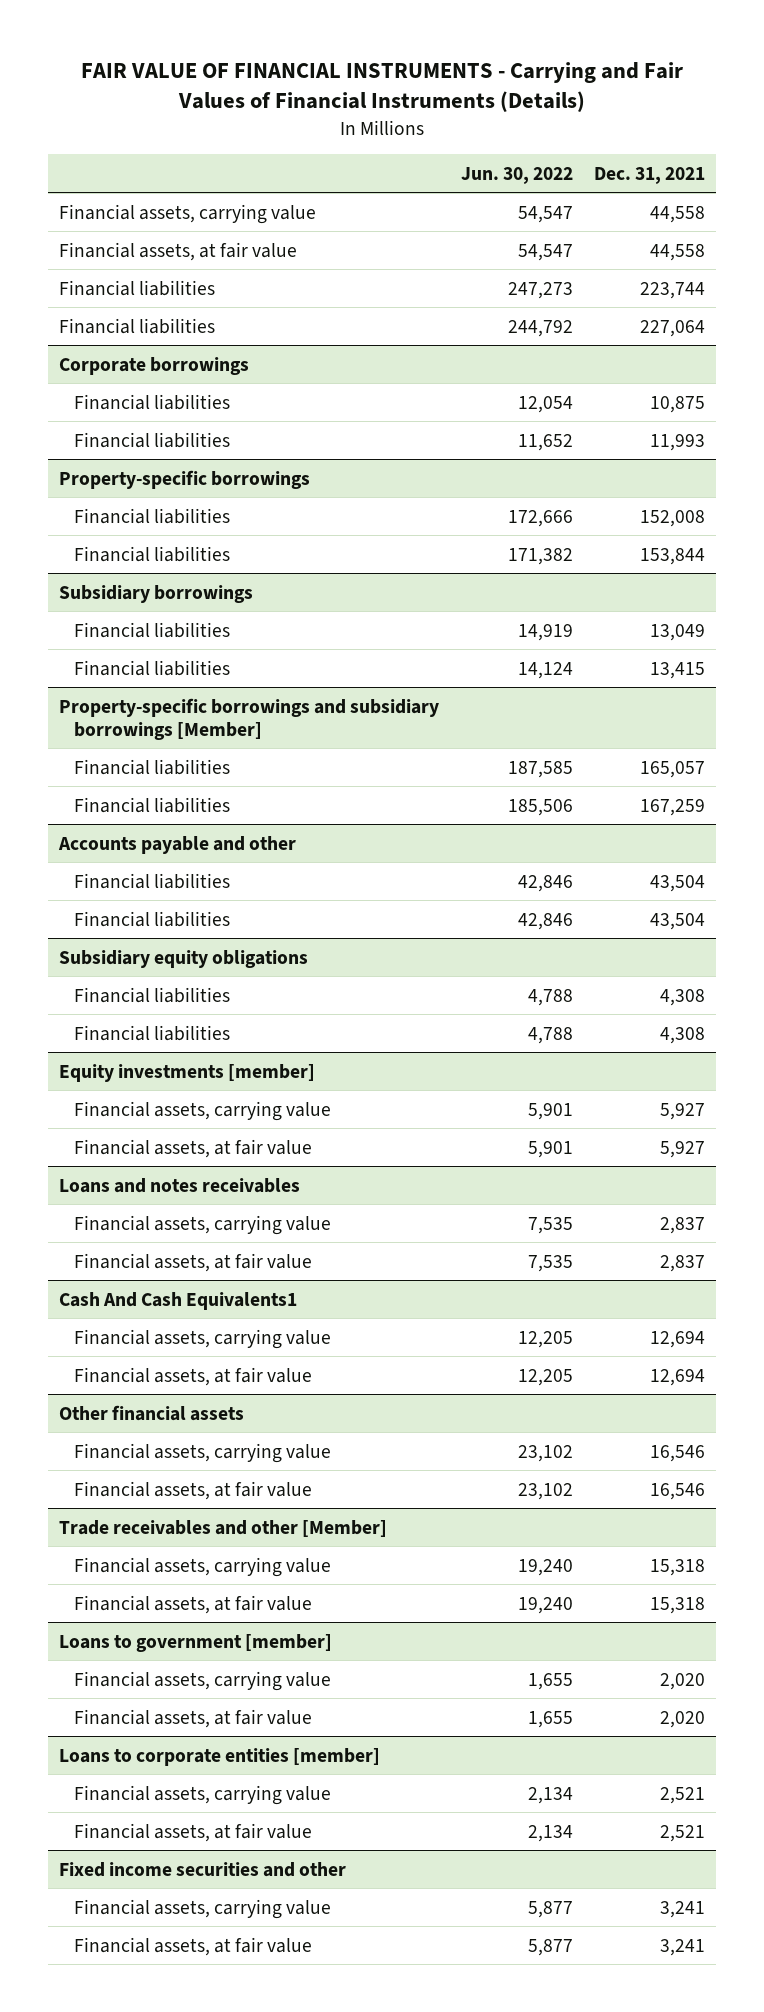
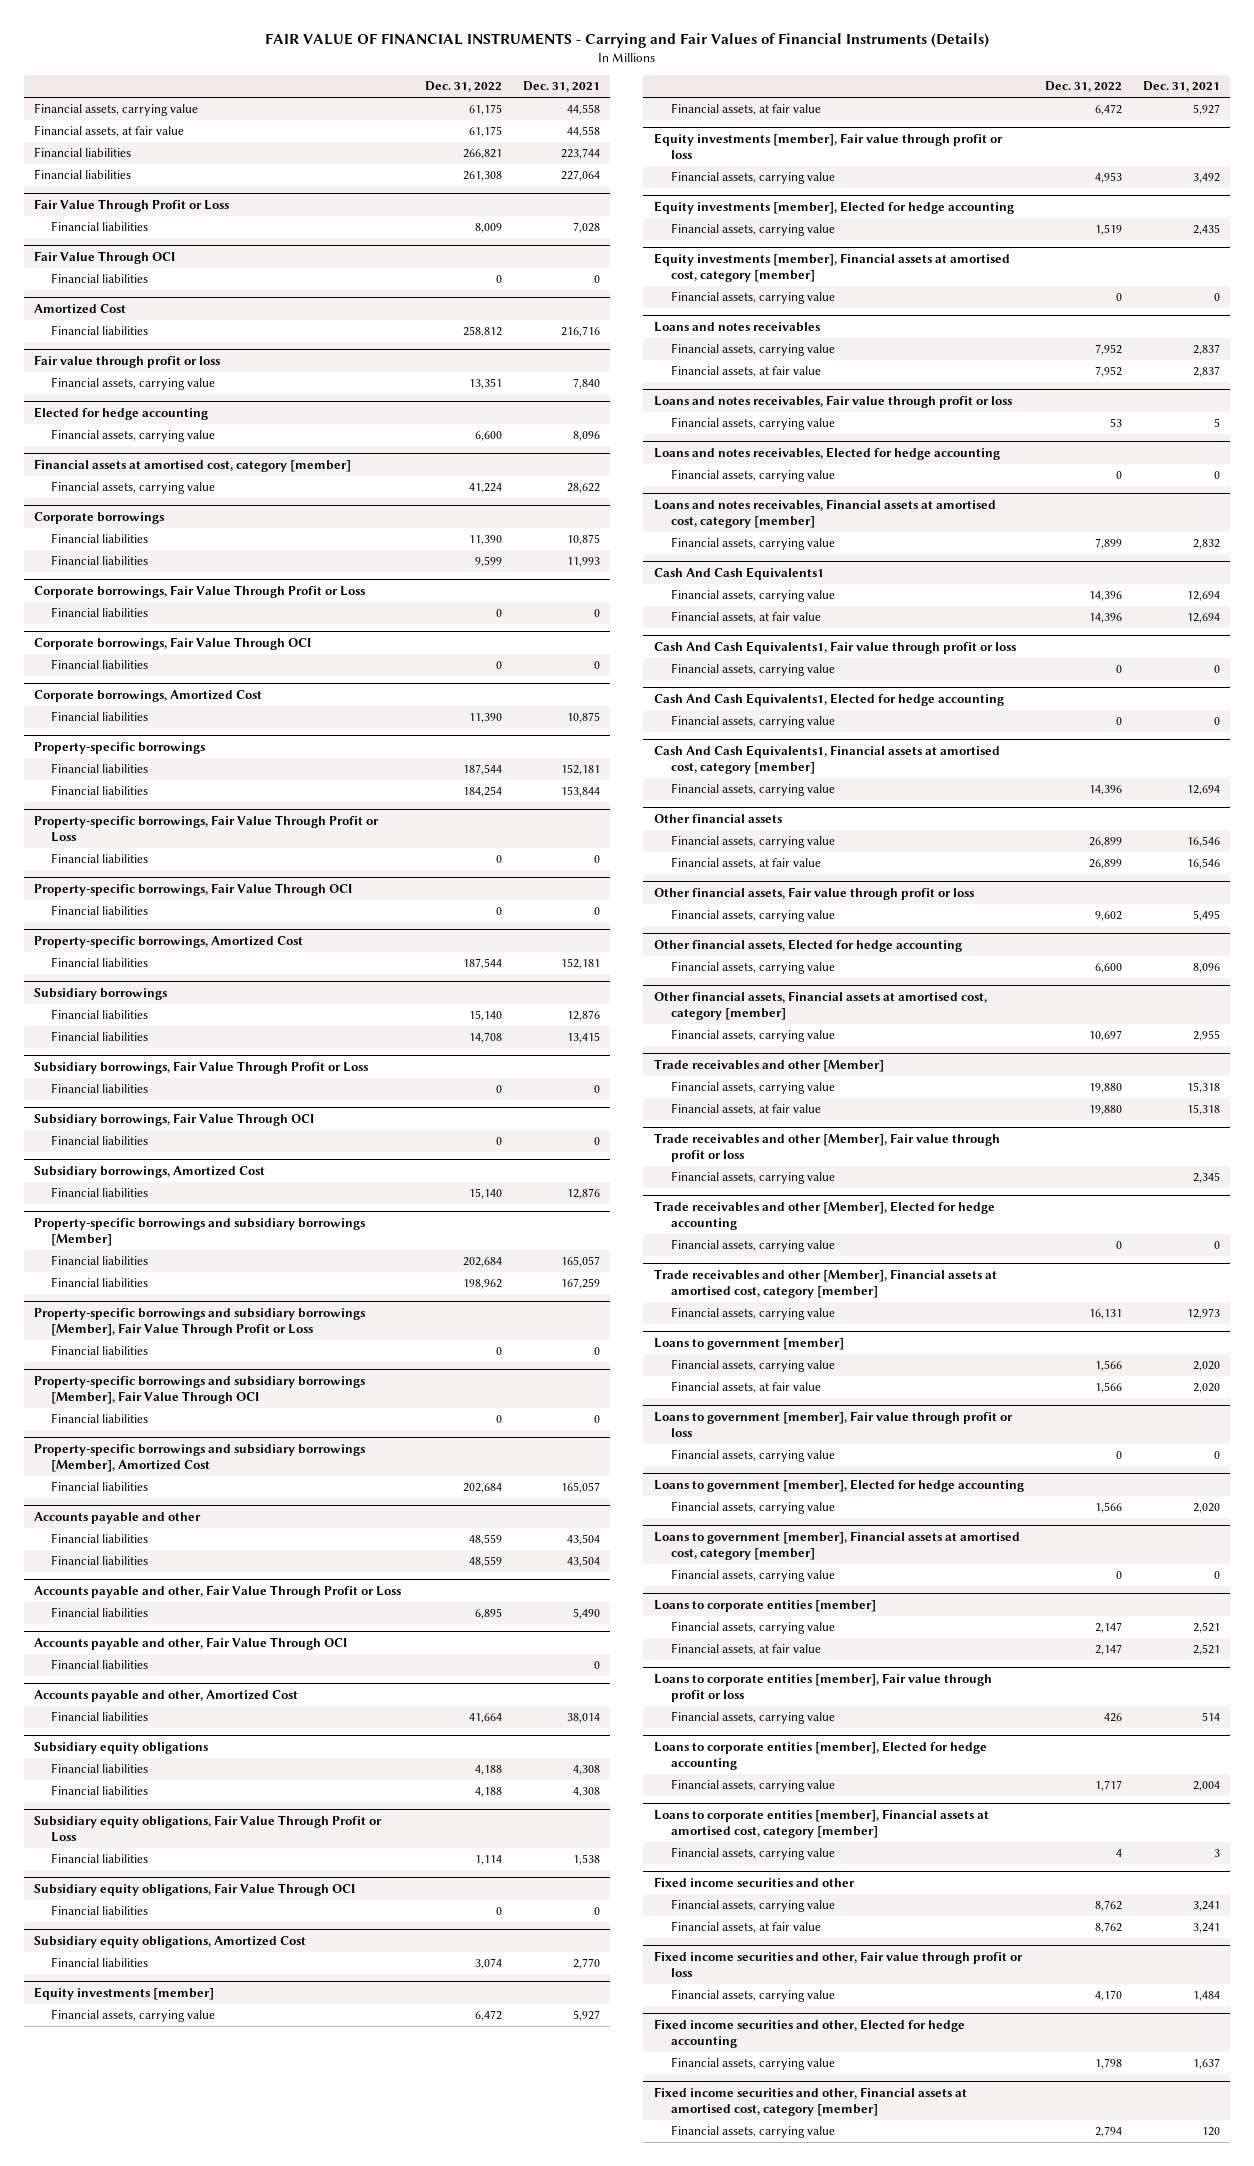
- | Jun. 30, 2022 | Dec. 31, 2021
+ | Dec. 31, 2022 | Dec. 31, 2021
+ Fair Value Through Profit or Loss
+ Financial liabilities | 8,009 | 7,028
+ Fair Value Through OCI
+ Financial liabilities | 0 | 0
+ Amortized Cost
+ Financial liabilities | 258,812 | 216,716
+ Fair value through profit or loss
+ Financial assets, carrying value | 13,351 | 7,840
+ Elected for hedge accounting
+ Financial assets, carrying value | 6,600 | 8,096
+ Financial assets at amortised cost, category [member]
+ Financial assets, carrying value | 41,224 | 28,622
+ Corporate borrowings, Fair Value Through Profit or Loss
+ Financial liabilities | 0 | 0
+ Corporate borrowings, Fair Value Through OCI
+ Financial liabilities | 0 | 0
+ Corporate borrowings, Amortized Cost
+ Financial liabilities | 11,390 | 10,875
@ Property-specific borrowings
- Financial liabilities | 172,666 | 152,008
+ Financial liabilities | 187,544 | 152,181
+ Property-specific borrowings, Fair Value Through Profit or Loss
+ Financial liabilities | 0 | 0
+ Property-specific borrowings, Fair Value Through OCI
+ Financial liabilities | 0 | 0
+ Property-specific borrowings, Amortized Cost
+ Financial liabilities | 187,544 | 152,181
@ Subsidiary borrowings
- Financial liabilities | 14,919 | 13,049
+ Financial liabilities | 15,140 | 12,876
+ Subsidiary borrowings, Fair Value Through Profit or Loss
+ Financial liabilities | 0 | 0
+ Subsidiary borrowings, Fair Value Through OCI
+ Financial liabilities | 0 | 0
+ Subsidiary borrowings, Amortized Cost
+ Financial liabilities | 15,140 | 12,876
+ Property-specific borrowings and subsidiary borrowings [Member], Fair Value Through Profit or Loss
+ Financial liabilities | 0 | 0
+ Property-specific borrowings and subsidiary borrowings [Member], Fair Value Through OCI
+ Financial liabilities | 0 | 0
+ Property-specific borrowings and subsidiary borrowings [Member], Amortized Cost
+ Financial liabilities | 202,684 | 165,057
+ Accounts payable and other, Fair Value Through Profit or Loss
+ Financial liabilities | 6,895 | 5,490
+ Accounts payable and other, Fair Value Through OCI
+ Financial liabilities | | 0
+ Accounts payable and other, Amortized Cost
+ Financial liabilities | 41,664 | 38,014
+ Subsidiary equity obligations, Fair Value Through Profit or Loss
+ Financial liabilities | 1,114 | 1,538
+ Subsidiary equity obligations, Fair Value Through OCI
+ Financial liabilities | 0 | 0
+ Subsidiary equity obligations, Amortized Cost
+ Financial liabilities | 3,074 | 2,770
+ Equity investments [member], Fair value through profit or loss
+ Financial assets, carrying value | 4,953 | 3,492
+ Equity investments [member], Elected for hedge accounting
+ Financial assets, carrying value | 1,519 | 2,435
+ Equity investments [member], Financial assets at amortised cost, category [member]
+ Financial assets, carrying value | 0 | 0
+ Loans and notes receivables, Fair value through profit or loss
+ Financial assets, carrying value | 53 | 5
+ Loans and notes receivables, Elected for hedge accounting
+ Financial assets, carrying value | 0 | 0
+ Loans and notes receivables, Financial assets at amortised cost, category [member]
+ Financial assets, carrying value | 7,899 | 2,832
+ Cash And Cash Equivalents1, Fair value through profit or loss
+ Financial assets, carrying value | 0 | 0
+ Cash And Cash Equivalents1, Elected for hedge accounting
+ Financial assets, carrying value | 0 | 0
+ Cash And Cash Equivalents1, Financial assets at amortised cost, category [member]
+ Financial assets, carrying value | 14,396 | 12,694
+ Other financial assets, Fair value through profit or loss
+ Financial assets, carrying value | 9,602 | 5,495
+ Other financial assets, Elected for hedge accounting
+ Financial assets, carrying value | 6,600 | 8,096
+ Other financial assets, Financial assets at amortised cost, category [member]
+ Financial assets, carrying value | 10,697 | 2,955
+ Trade receivables and other [Member], Fair value through profit or loss
+ Financial assets, carrying value | | 2,345
+ Trade receivables and other [Member], Elected for hedge accounting
+ Financial assets, carrying value | 0 | 0
+ Trade receivables and other [Member], Financial assets at amortised cost, category [member]
+ Financial assets, carrying value | 16,131 | 12,973
+ Loans to government [member], Fair value through profit or loss
+ Financial assets, carrying value | 0 | 0
+ Loans to government [member], Elected for hedge accounting
+ Financial assets, carrying value | 1,566 | 2,020
+ Loans to government [member], Financial assets at amortised cost, category [member]
+ Financial assets, carrying value | 0 | 0
+ Loans to corporate entities [member], Fair value through profit or loss
+ Financial assets, carrying value | 426 | 514
+ Loans to corporate entities [member], Elected for hedge accounting
+ Financial assets, carrying value | 1,717 | 2,004
+ Loans to corporate entities [member], Financial assets at amortised cost, category [member]
+ Financial assets, carrying value | 4 | 3
+ Fixed income securities and other, Fair value through profit or loss
+ Financial assets, carrying value | 4,170 | 1,484
+ Fixed income securities and other, Elected for hedge accounting
+ Financial assets, carrying value | 1,798 | 1,637
+ Fixed income securities and other, Financial assets at amortised cost, category [member]
+ Financial assets, carrying value | 2,794 | 120

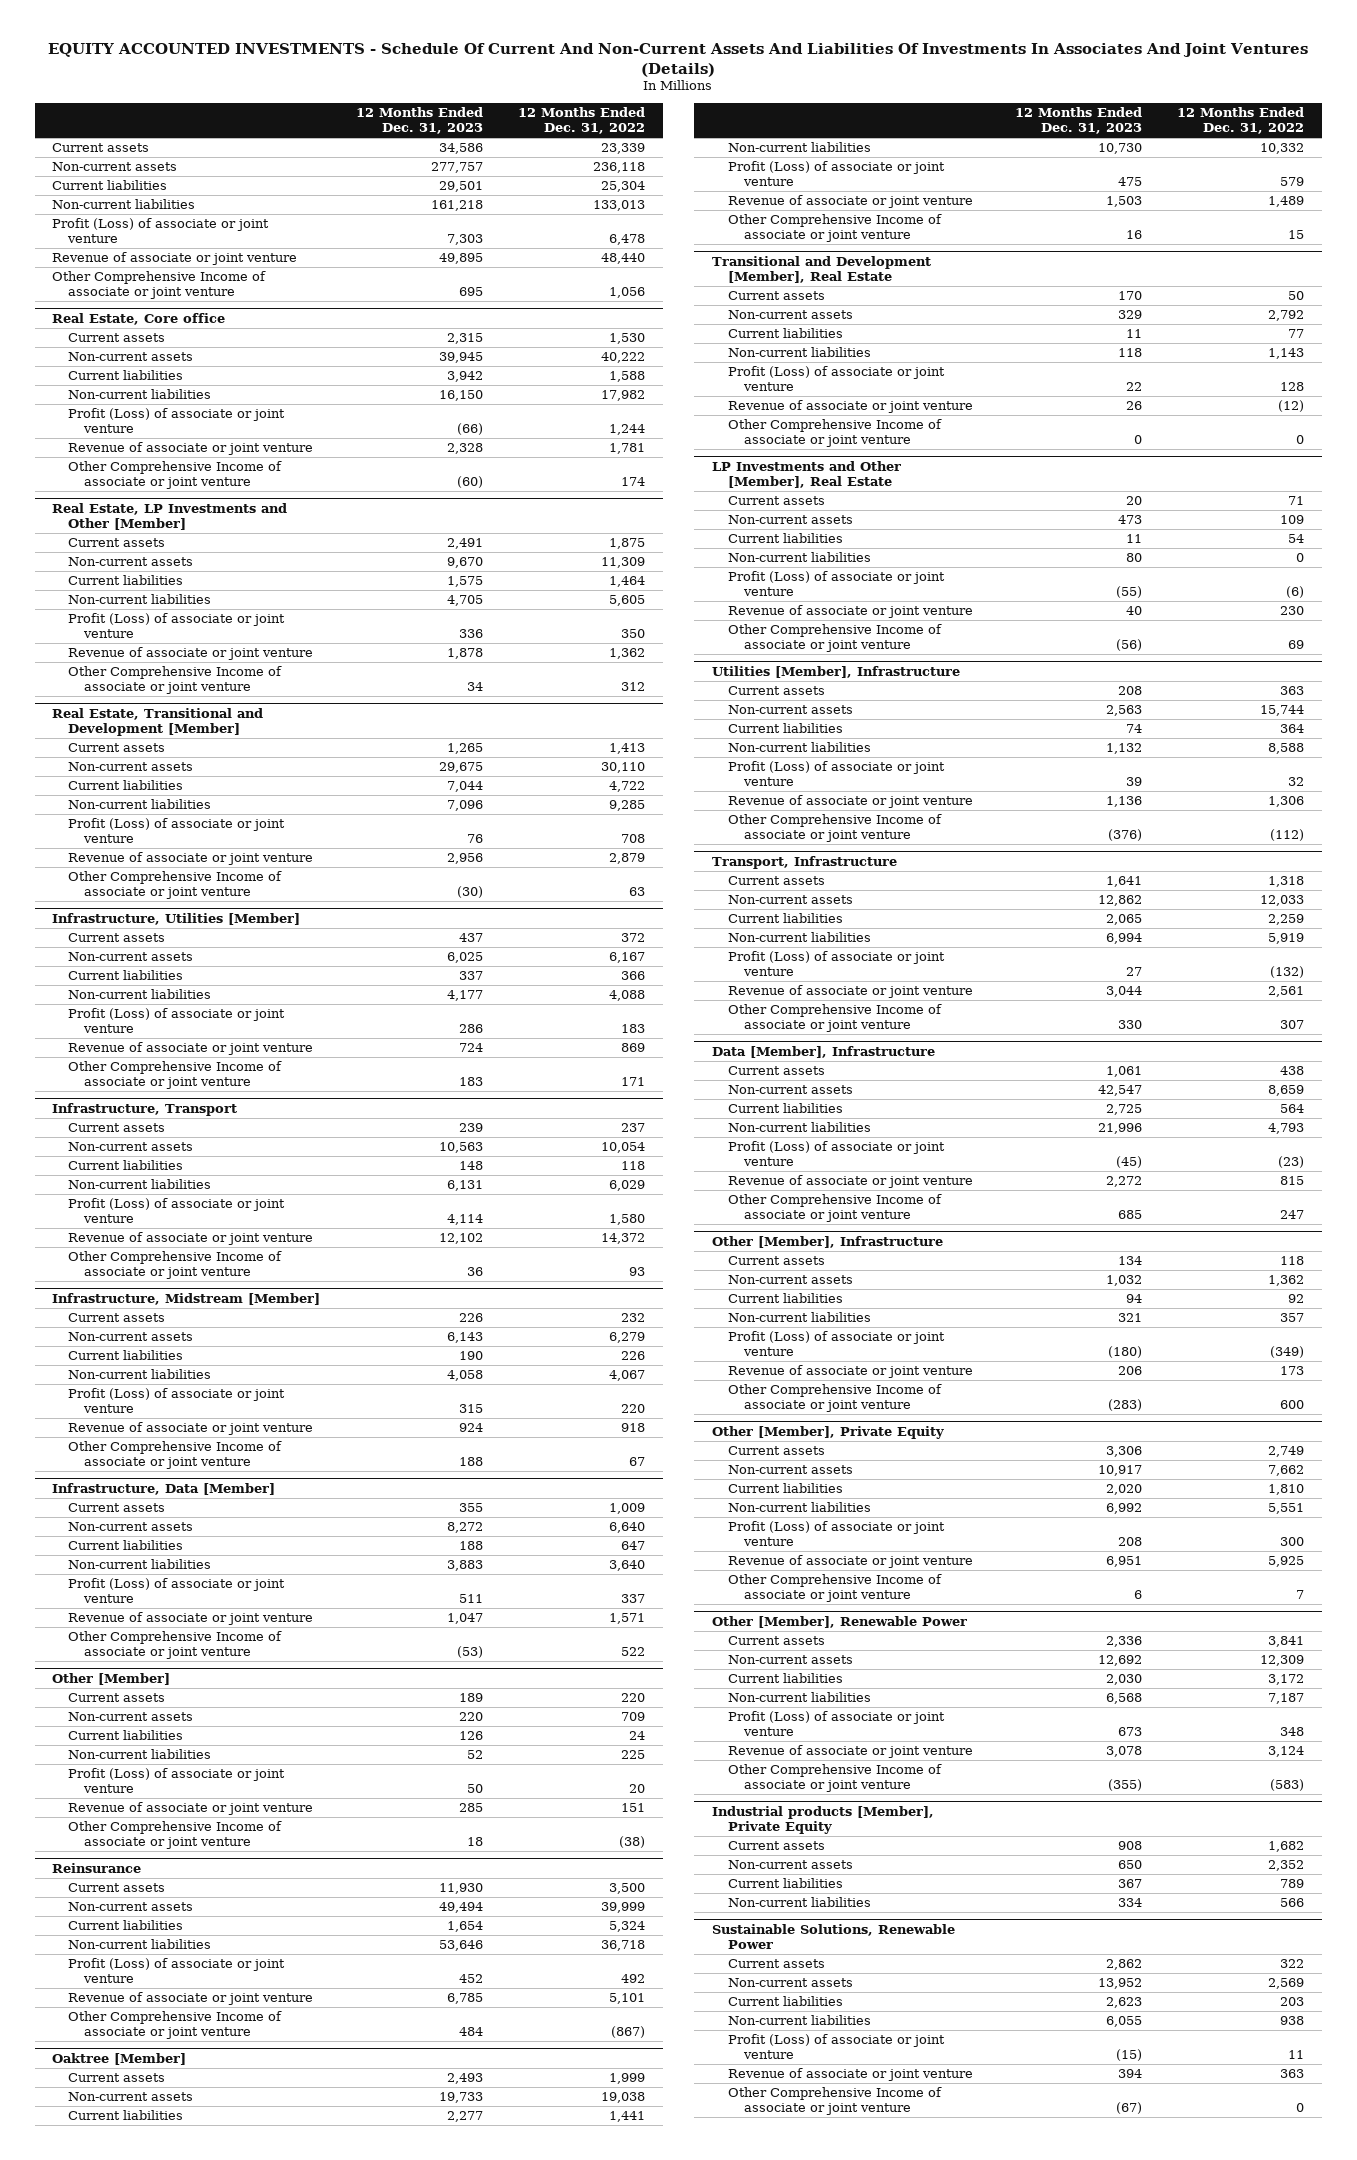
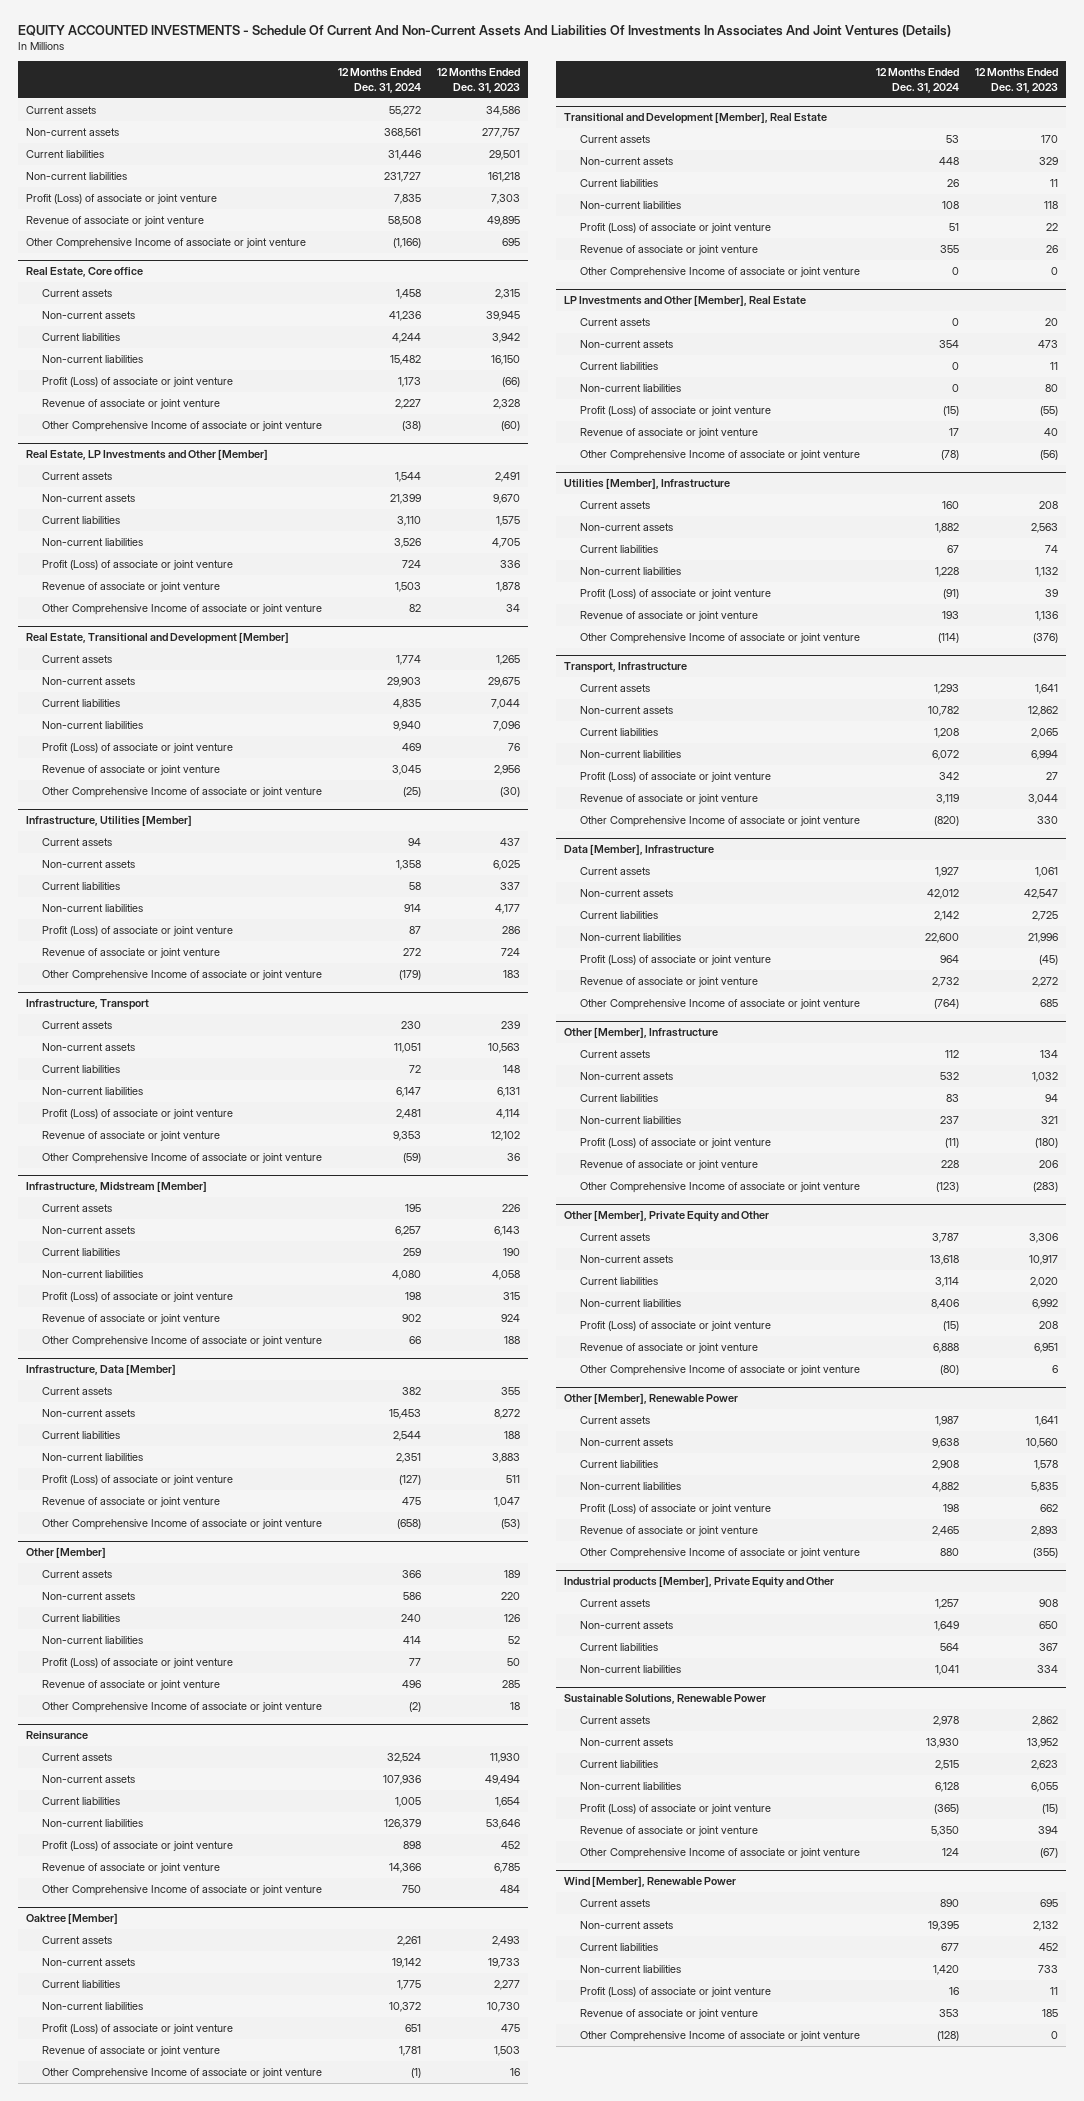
- | 12 Months Ended Dec. 31, 2023 | 12 Months Ended Dec. 31, 2022
+ | 12 Months Ended Dec. 31, 2024 | 12 Months Ended Dec. 31, 2023
- Other [Member], Private Equity
+ Other [Member], Private Equity and Other
@ Other [Member], Renewable Power
- Current assets | 2,336 | 3,841
- Non-current assets | 12,692 | 12,309
- Current liabilities | 2,030 | 3,172
- Non-current liabilities | 6,568 | 7,187
- Profit (Loss) of associate or joint venture | 673 | 348
- Revenue of associate or joint venture | 3,078 | 3,124
+ Current assets | 1,987 | 1,641
+ Non-current assets | 9,638 | 10,560
+ Current liabilities | 2,908 | 1,578
+ Non-current liabilities | 4,882 | 5,835
+ Profit (Loss) of associate or joint venture | 198 | 662
+ Revenue of associate or joint venture | 2,465 | 2,893
- Industrial products [Member], Private Equity
+ Industrial products [Member], Private Equity and Other
+ Wind [Member], Renewable Power
+ Current assets | 890 | 695
+ Non-current assets | 19,395 | 2,132
+ Current liabilities | 677 | 452
+ Non-current liabilities | 1,420 | 733
+ Profit (Loss) of associate or joint venture | 16 | 11
+ Revenue of associate or joint venture | 353 | 185
+ Other Comprehensive Income of associate or joint venture | (128) | 0

